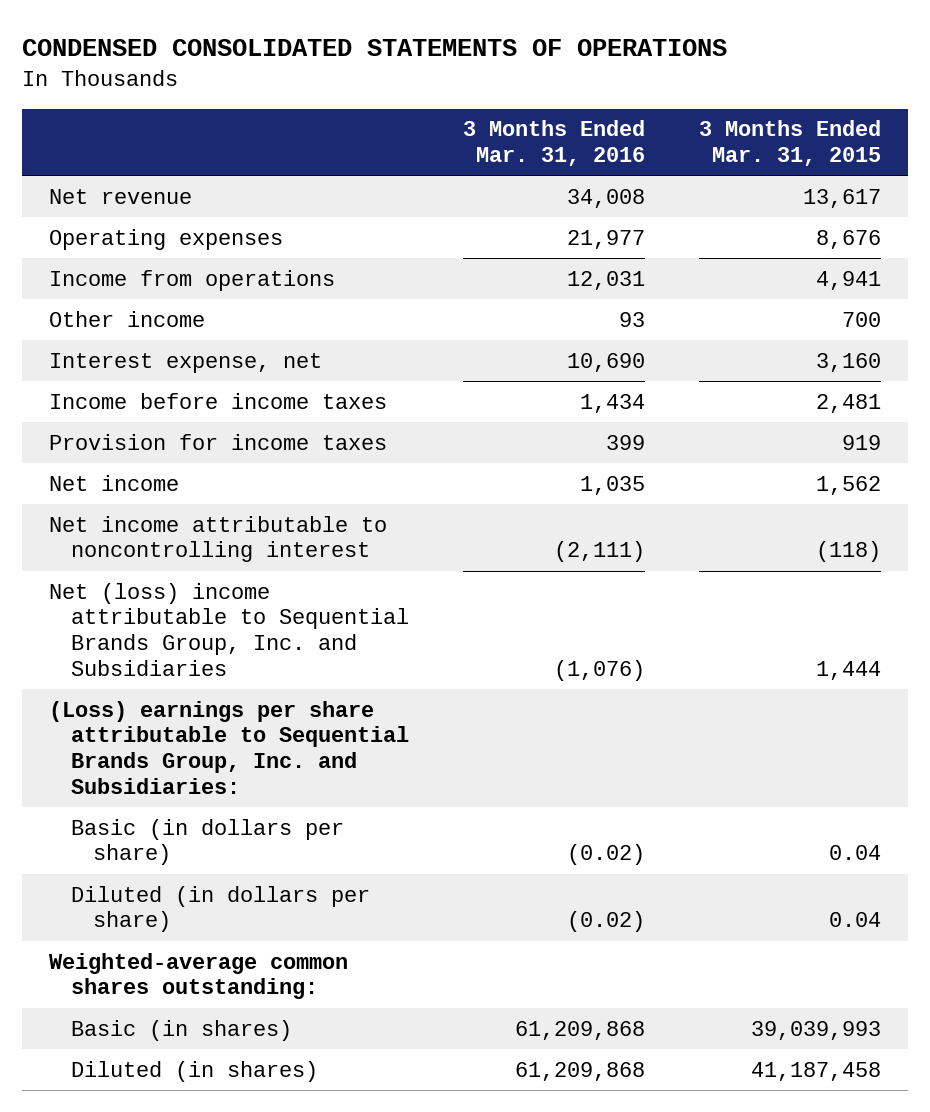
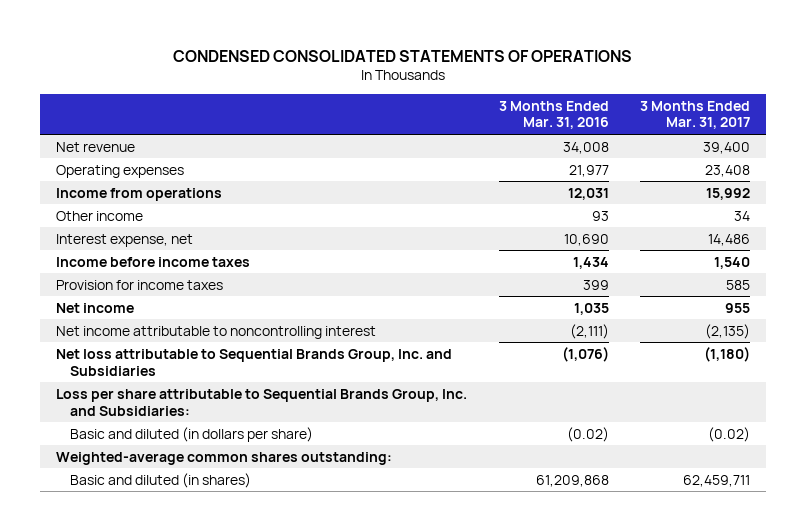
- | 3 Months Ended Mar. 31, 2016 | 3 Months Ended Mar. 31, 2015
+ | 3 Months Ended Mar. 31, 2016 | 3 Months Ended Mar. 31, 2017
- Net (loss) income attributable to Sequential Brands Group, Inc. and Subsidiaries | (1,076) | 1,444
- (Loss) earnings per share attributable to Sequential Brands Group, Inc. and Subsidiaries:
- Basic (in dollars per share) | (0.02) | 0.04
- Diluted (in dollars per share) | (0.02) | 0.04
+ Net loss attributable to Sequential Brands Group, Inc. and Subsidiaries | (1,076) | (1,180)
+ Loss per share attributable to Sequential Brands Group, Inc. and Subsidiaries:
+ Basic and diluted (in dollars per share) | (0.02) | (0.02)
- Basic (in shares) | 61,209,868 | 39,039,993
- Diluted (in shares) | 61,209,868 | 41,187,458
+ Basic and diluted (in shares) | 61,209,868 | 62,459,711

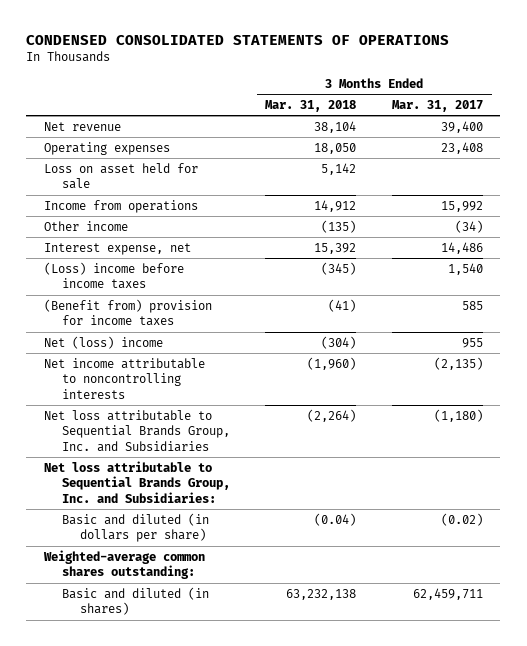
- | 3 Months Ended Mar. 31, 2016 | 3 Months Ended Mar. 31, 2017
+ | 3 Months Ended Mar. 31, 2018 | 3 Months Ended Mar. 31, 2017
+ Loss on asset held for sale | 5,142 |
- Other income | 93 | 34
+ Other income | (135) | (34)
- Income before income taxes | 1,434 | 1,540
- Provision for income taxes | 399 | 585
- Net income | 1,035 | 955
- Net income attributable to noncontrolling interest | (2,111) | (2,135)
+ (Loss) income before income taxes | (345) | 1,540
+ (Benefit from) provision for income taxes | (41) | 585
+ Net (loss) income | (304) | 955
+ Net income attributable to noncontrolling interests | (1,960) | (2,135)
- Loss per share attributable to Sequential Brands Group, Inc. and Subsidiaries:
+ Net loss attributable to Sequential Brands Group, Inc. and Subsidiaries:

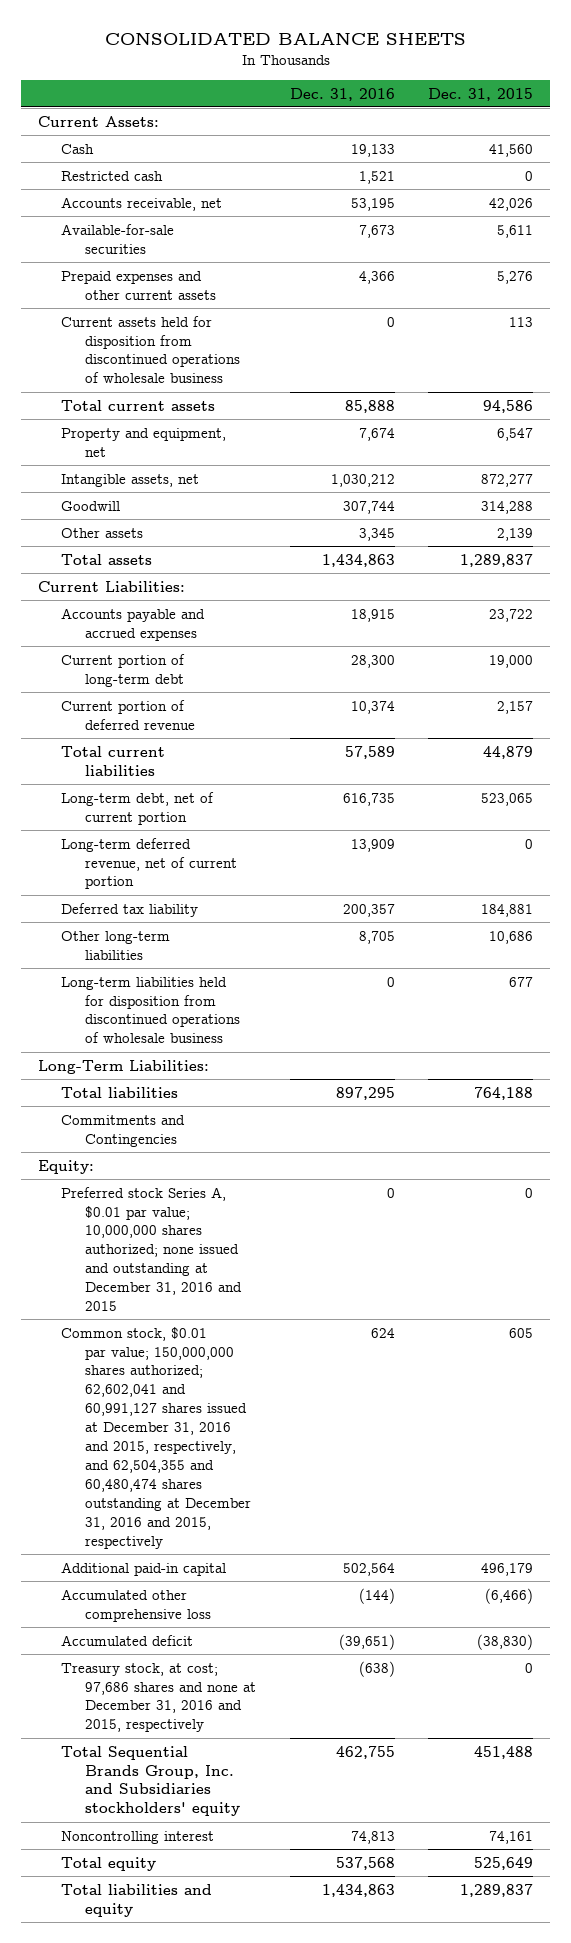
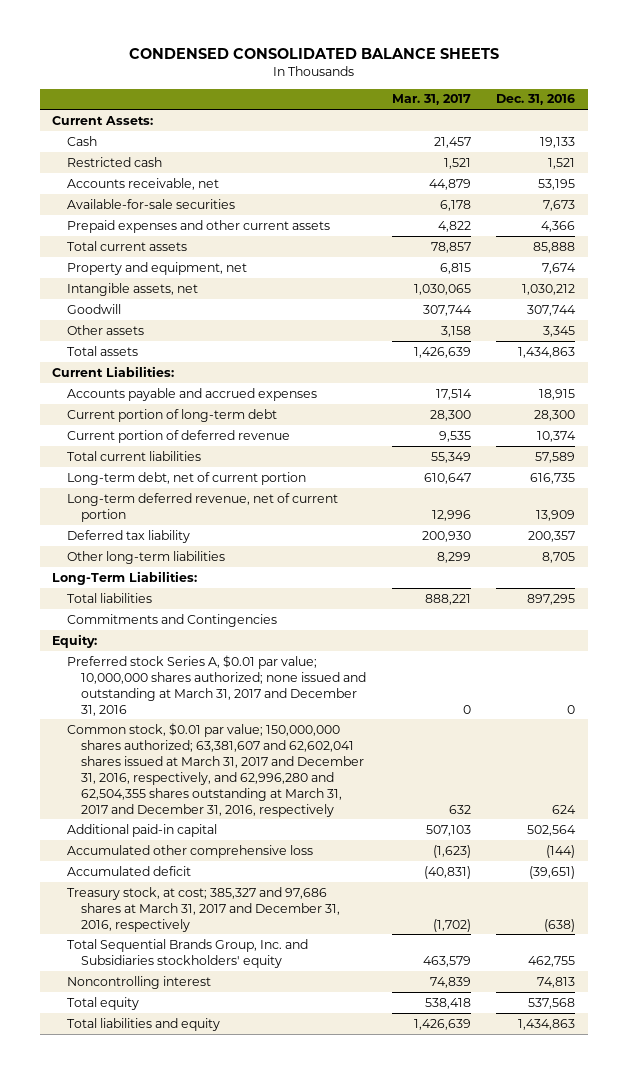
- CONSOLIDATED BALANCE SHEETS
+ CONDENSED CONSOLIDATED BALANCE SHEETS
- | Dec. 31, 2016 | Dec. 31, 2015
+ | Mar. 31, 2017 | Dec. 31, 2016
- Current assets held for disposition from discontinued operations of wholesale business | 0 | 113
- Long-term liabilities held for disposition from discontinued operations of wholesale business | 0 | 677
- Preferred stock Series A, $0.01 par value; 10,000,000 shares authorized; none issued and outstanding at December 31, 2016 and 2015 | 0 | 0
- Common stock, $0.01 par value; 150,000,000 shares authorized; 62,602,041 and 60,991,127 shares issued at December 31, 2016 and 2015, respectively, and 62,504,355 and 60,480,474 shares outstanding at December 31, 2016 and 2015, respectively | 624 | 605
+ Preferred stock Series A, $0.01 par value; 10,000,000 shares authorized; none issued and outstanding at March 31, 2017 and December 31, 2016 | 0 | 0
+ Common stock, $0.01 par value; 150,000,000 shares authorized; 63,381,607 and 62,602,041 shares issued at March 31, 2017 and December 31, 2016, respectively, and 62,996,280 and 62,504,355 shares outstanding at March 31, 2017 and December 31, 2016, respectively | 632 | 624
- Treasury stock, at cost; 97,686 shares and none at December 31, 2016 and 2015, respectively | (638) | 0
+ Treasury stock, at cost; 385,327 and 97,686 shares at March 31, 2017 and December 31, 2016, respectively | (1,702) | (638)

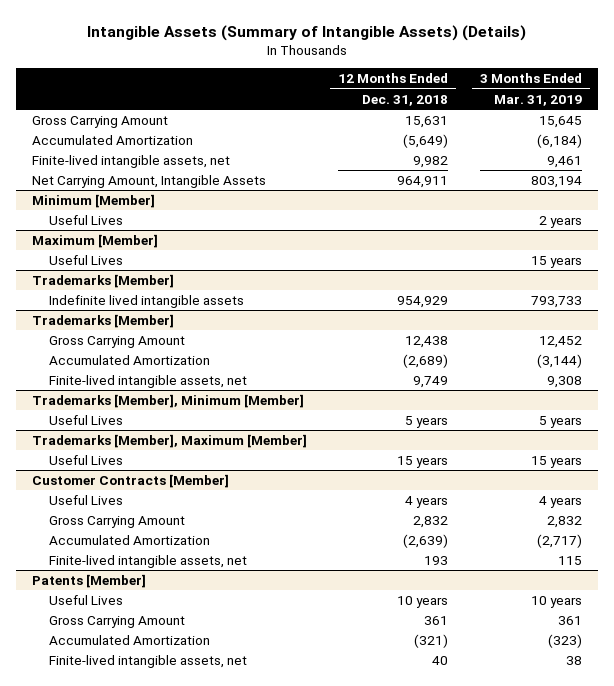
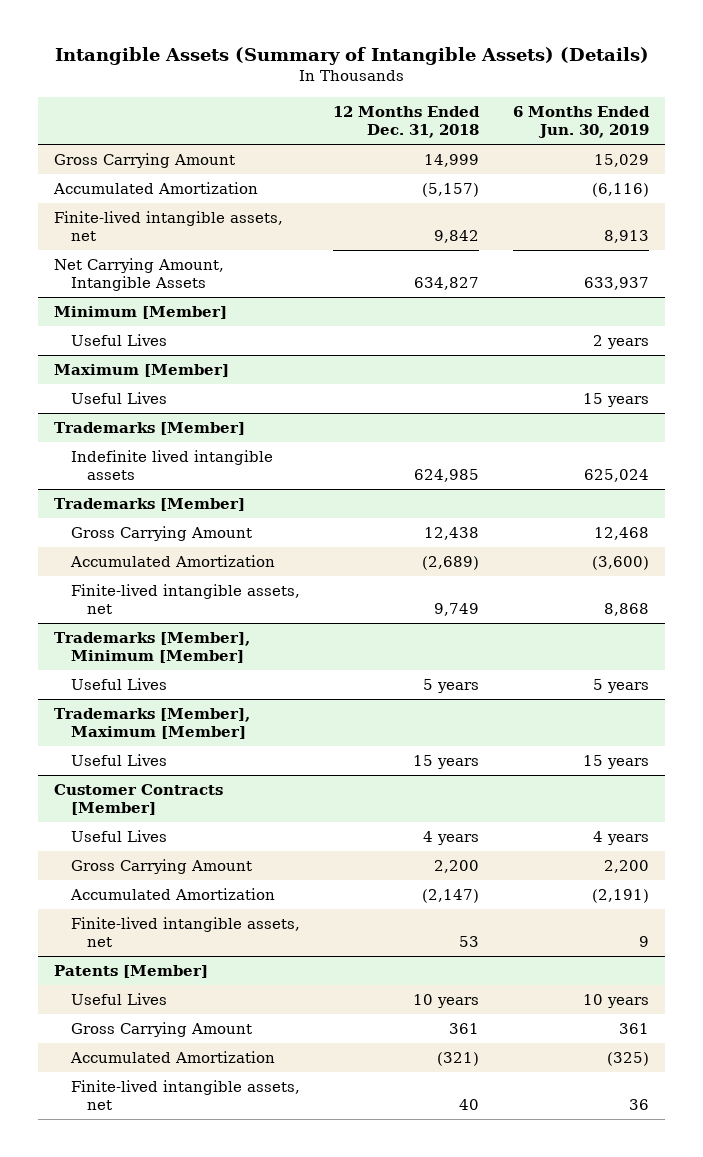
- | 12 Months Ended Dec. 31, 2018 | 3 Months Ended Mar. 31, 2019
+ | 12 Months Ended Dec. 31, 2018 | 6 Months Ended Jun. 30, 2019
- Gross Carrying Amount | 15,631 | 15,645
- Accumulated Amortization | (5,649) | (6,184)
- Finite-lived intangible assets, net | 9,982 | 9,461
- Net Carrying Amount, Intangible Assets | 964,911 | 803,194
+ Gross Carrying Amount | 14,999 | 15,029
+ Accumulated Amortization | (5,157) | (6,116)
+ Finite-lived intangible assets, net | 9,842 | 8,913
+ Net Carrying Amount, Intangible Assets | 634,827 | 633,937
@ Trademarks [Member]
- Indefinite lived intangible assets | 954,929 | 793,733
+ Indefinite lived intangible assets | 624,985 | 625,024
@ Customer Contracts [Member]
- Gross Carrying Amount | 2,832 | 2,832
- Accumulated Amortization | (2,639) | (2,717)
- Finite-lived intangible assets, net | 193 | 115
+ Gross Carrying Amount | 2,200 | 2,200
+ Accumulated Amortization | (2,147) | (2,191)
+ Finite-lived intangible assets, net | 53 | 9

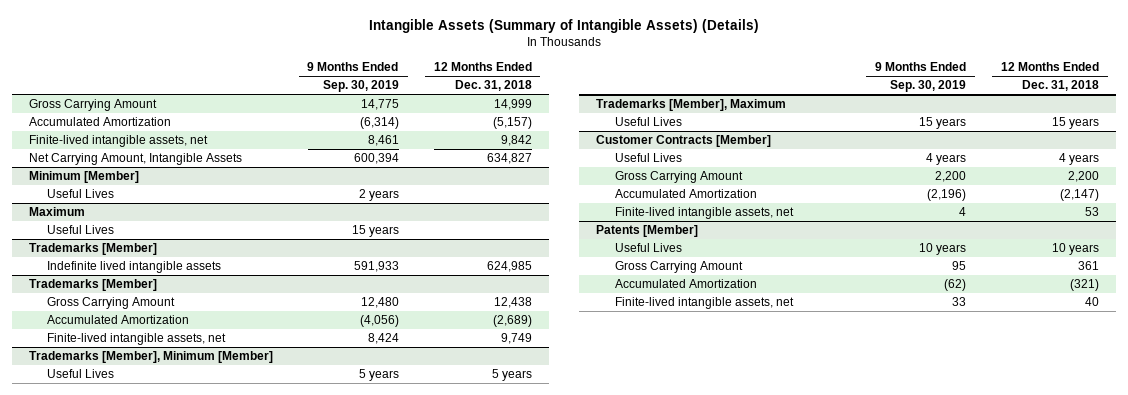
- | 12 Months Ended Dec. 31, 2018 | 6 Months Ended Jun. 30, 2019
+ | 9 Months Ended Sep. 30, 2019 | 12 Months Ended Dec. 31, 2018
- Maximum [Member]
+ Maximum
- Trademarks [Member], Maximum [Member]
+ Trademarks [Member], Maximum

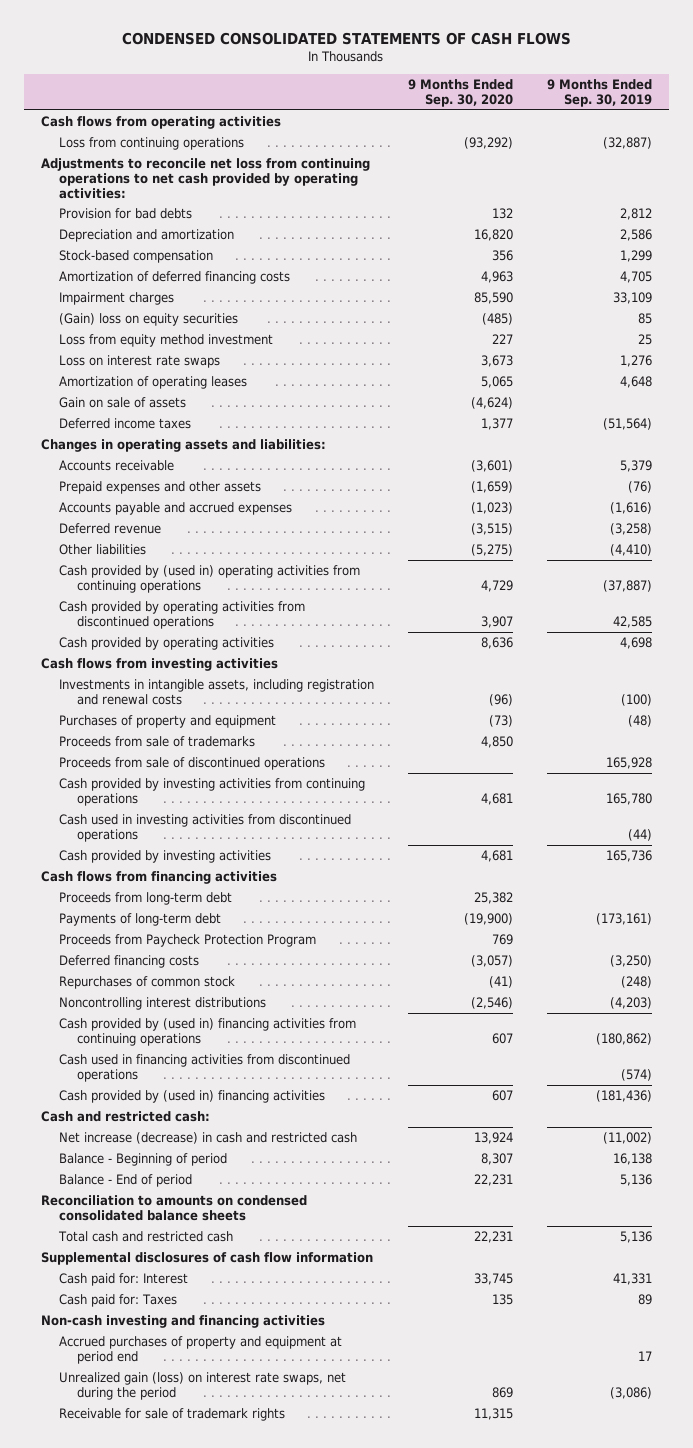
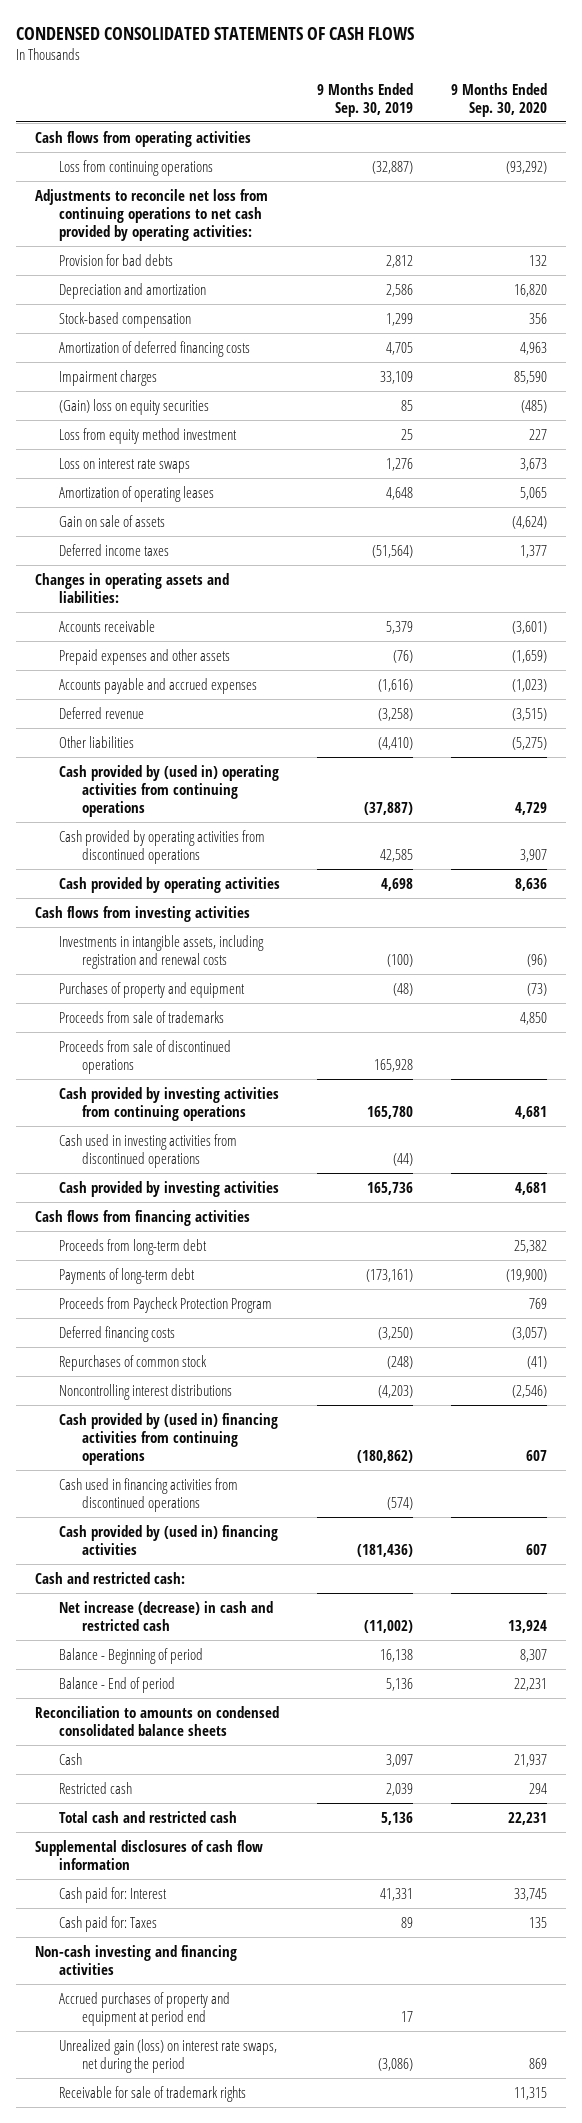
- | 9 Months Ended Sep. 30, 2020 | 9 Months Ended Sep. 30, 2019
+ | 9 Months Ended Sep. 30, 2019 | 9 Months Ended Sep. 30, 2020
+ Cash | 3,097 | 21,937
+ Restricted cash | 2,039 | 294

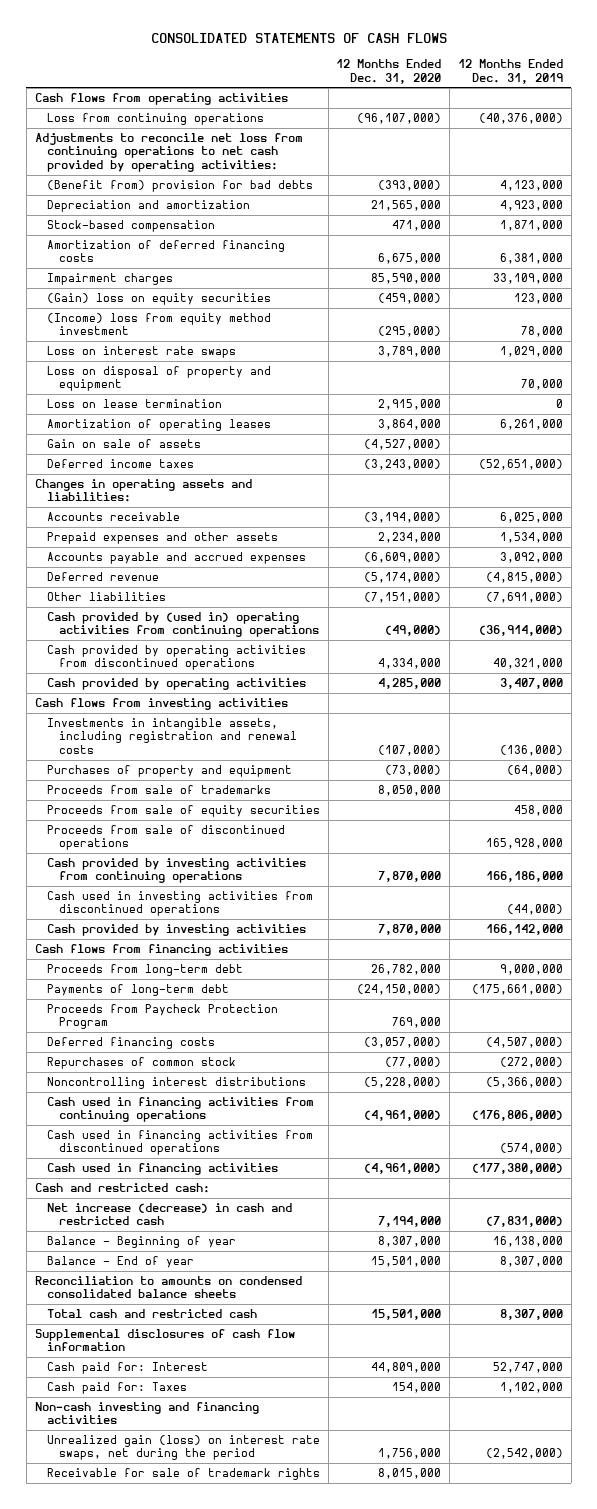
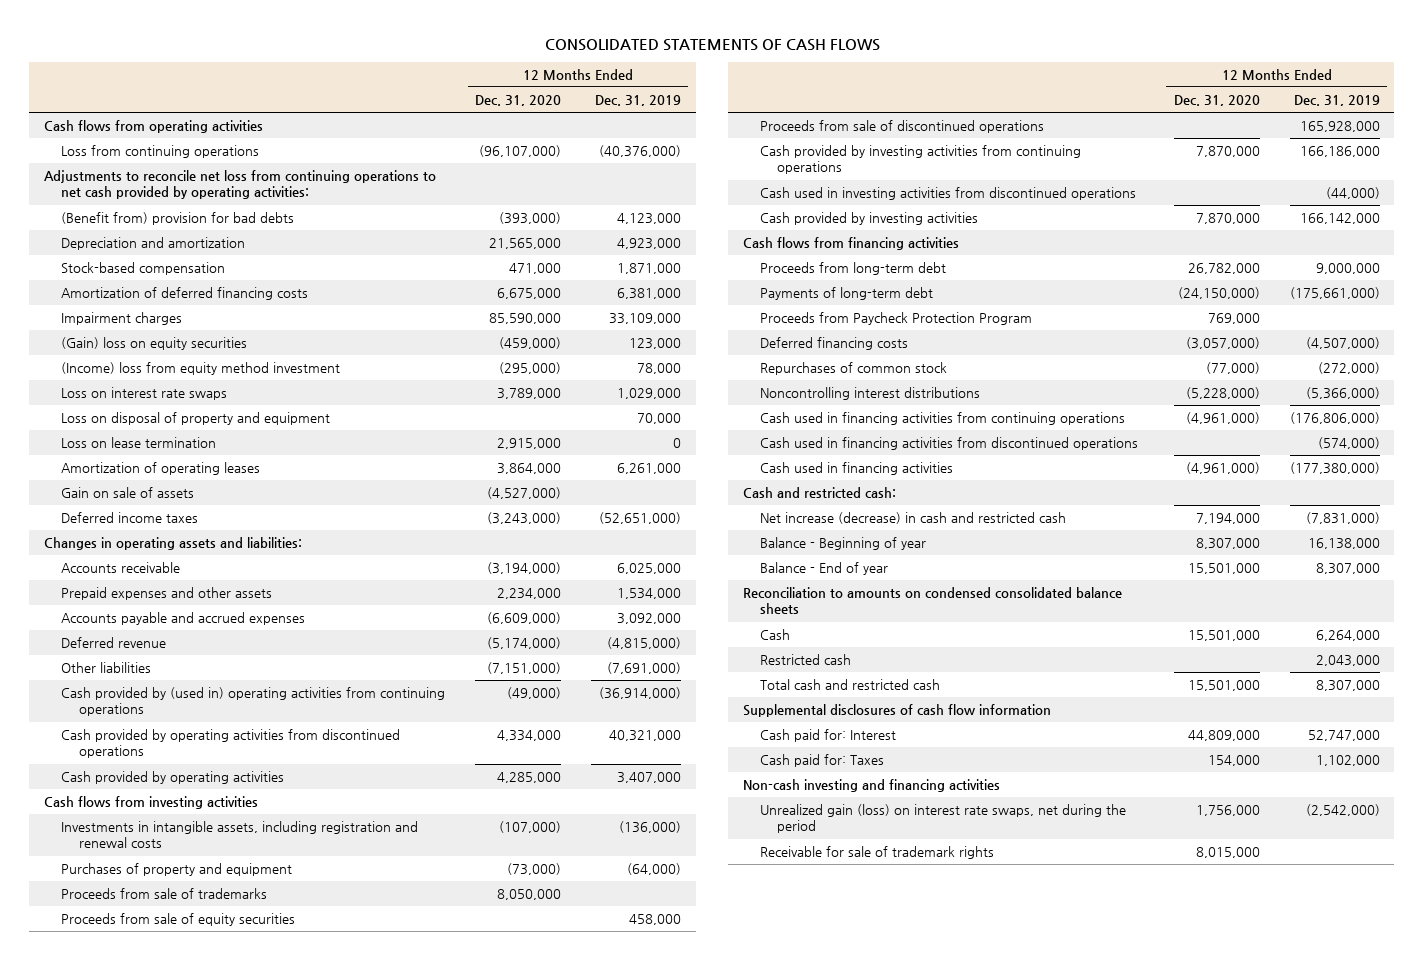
+ Cash | 15,501,000 | 6,264,000
+ Restricted cash | | 2,043,000

